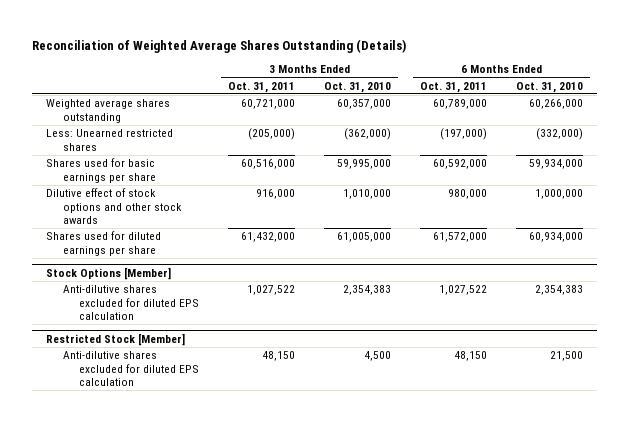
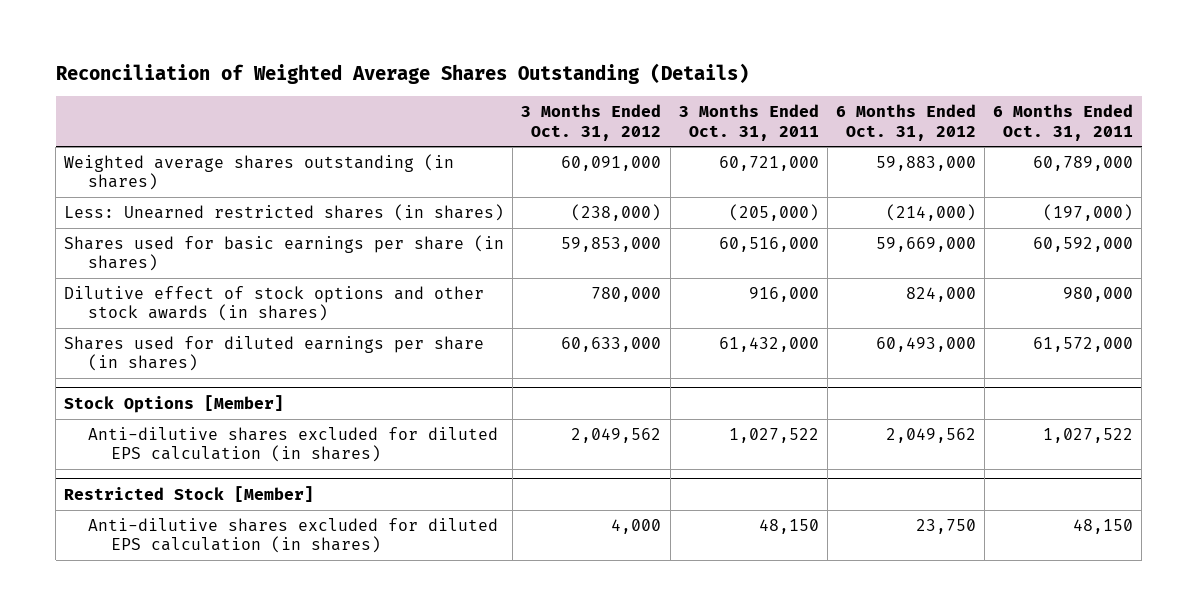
- | 3 Months Ended Oct. 31, 2011 | 3 Months Ended Oct. 31, 2010 | 6 Months Ended Oct. 31, 2011 | 6 Months Ended Oct. 31, 2010
+ | 3 Months Ended Oct. 31, 2012 | 3 Months Ended Oct. 31, 2011 | 6 Months Ended Oct. 31, 2012 | 6 Months Ended Oct. 31, 2011
- Weighted average shares outstanding | 60,721,000 | 60,357,000 | 60,789,000 | 60,266,000
- Less: Unearned restricted shares | (205,000) | (362,000) | (197,000) | (332,000)
- Shares used for basic earnings per share | 60,516,000 | 59,995,000 | 60,592,000 | 59,934,000
- Dilutive effect of stock options and other stock awards | 916,000 | 1,010,000 | 980,000 | 1,000,000
- Shares used for diluted earnings per share | 61,432,000 | 61,005,000 | 61,572,000 | 60,934,000
+ Weighted average shares outstanding (in shares) | 60,091,000 | 60,721,000 | 59,883,000 | 60,789,000
+ Less: Unearned restricted shares (in shares) | (238,000) | (205,000) | (214,000) | (197,000)
+ Shares used for basic earnings per share (in shares) | 59,853,000 | 60,516,000 | 59,669,000 | 60,592,000
+ Dilutive effect of stock options and other stock awards (in shares) | 780,000 | 916,000 | 824,000 | 980,000
+ Shares used for diluted earnings per share (in shares) | 60,633,000 | 61,432,000 | 60,493,000 | 61,572,000
@ Stock Options [Member]
- Anti-dilutive shares excluded for diluted EPS calculation | 1,027,522 | 2,354,383 | 1,027,522 | 2,354,383
+ Anti-dilutive shares excluded for diluted EPS calculation (in shares) | 2,049,562 | 1,027,522 | 2,049,562 | 1,027,522
@ Restricted Stock [Member]
- Anti-dilutive shares excluded for diluted EPS calculation | 48,150 | 4,500 | 48,150 | 21,500
+ Anti-dilutive shares excluded for diluted EPS calculation (in shares) | 4,000 | 48,150 | 23,750 | 48,150

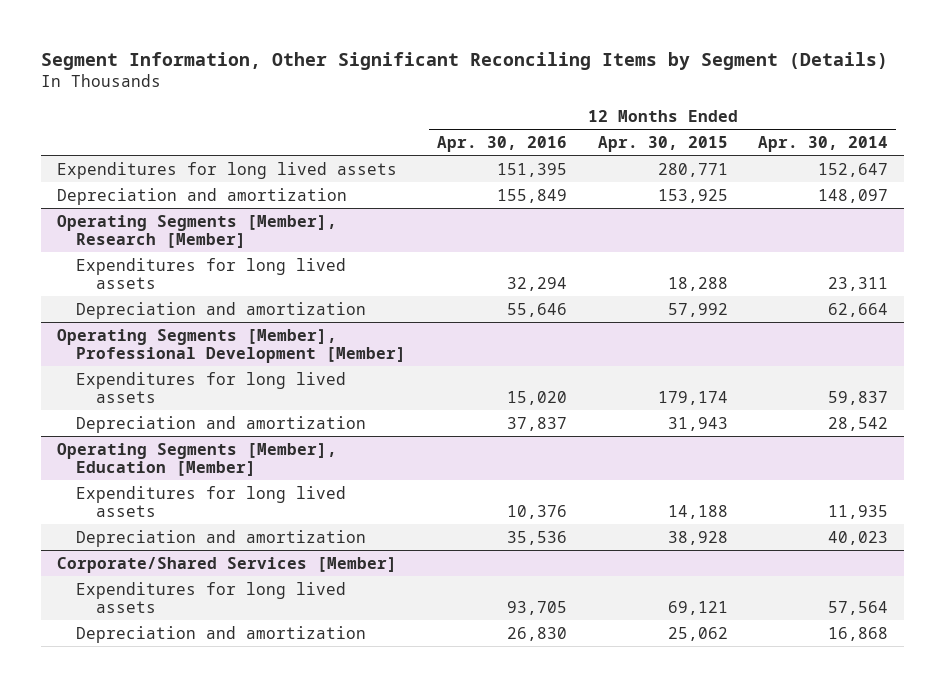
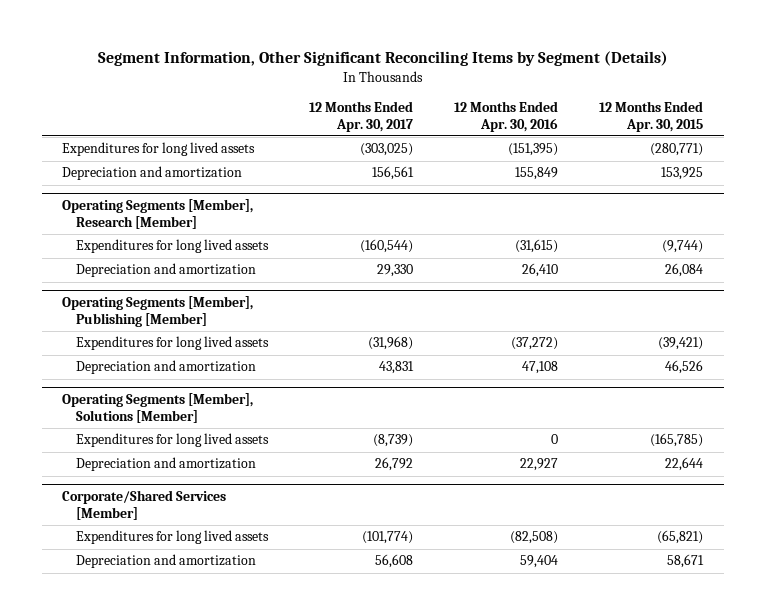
- | 12 Months Ended Apr. 30, 2016 | 12 Months Ended Apr. 30, 2015 | 12 Months Ended Apr. 30, 2014
+ | 12 Months Ended Apr. 30, 2017 | 12 Months Ended Apr. 30, 2016 | 12 Months Ended Apr. 30, 2015
- Expenditures for long lived assets | 151,395 | 280,771 | 152,647
+ Expenditures for long lived assets | (303,025) | (151,395) | (280,771)
@ Operating Segments [Member], Research [Member]
- Expenditures for long lived assets | 32,294 | 18,288 | 23,311
- Depreciation and amortization | 55,646 | 57,992 | 62,664
- Operating Segments [Member], Professional Development [Member]
- Expenditures for long lived assets | 15,020 | 179,174 | 59,837
- Depreciation and amortization | 37,837 | 31,943 | 28,542
- Operating Segments [Member], Education [Member]
- Expenditures for long lived assets | 10,376 | 14,188 | 11,935
- Depreciation and amortization | 35,536 | 38,928 | 40,023
@ Operating Segments [Member], Research [Member]
+ Expenditures for long lived assets | (160,544) | (31,615) | (9,744)
+ Depreciation and amortization | 29,330 | 26,410 | 26,084
+ Operating Segments [Member], Publishing [Member]
+ Expenditures for long lived assets | (31,968) | (37,272) | (39,421)
+ Depreciation and amortization | 43,831 | 47,108 | 46,526
+ Operating Segments [Member], Solutions [Member]
+ Expenditures for long lived assets | (8,739) | 0 | (165,785)
+ Depreciation and amortization | 26,792 | 22,927 | 22,644
@ Corporate/Shared Services [Member]
- Expenditures for long lived assets | 93,705 | 69,121 | 57,564
- Depreciation and amortization | 26,830 | 25,062 | 16,868
+ Expenditures for long lived assets | (101,774) | (82,508) | (65,821)
+ Depreciation and amortization | 56,608 | 59,404 | 58,671

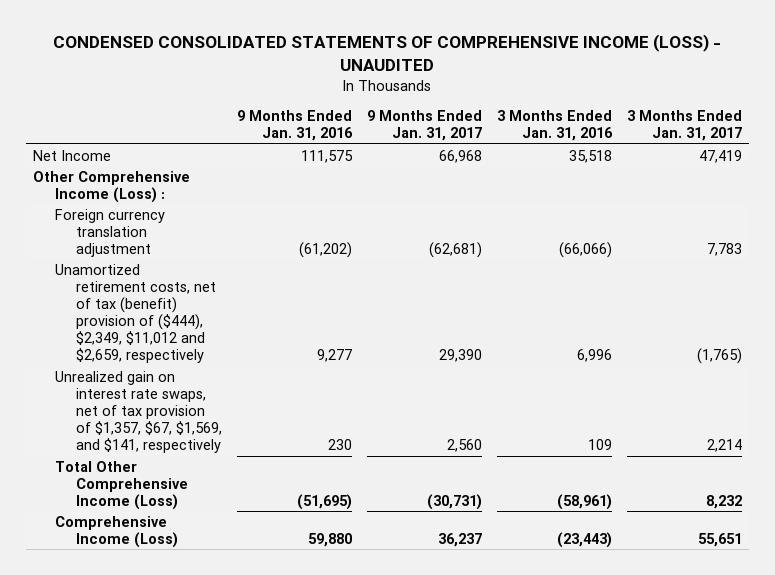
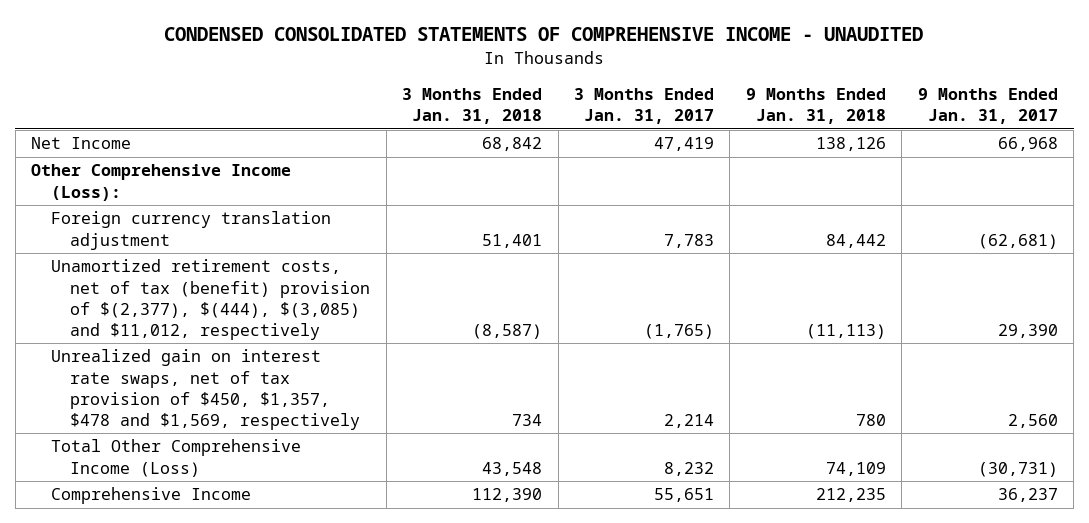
- CONDENSED CONSOLIDATED STATEMENTS OF COMPREHENSIVE INCOME (LOSS) - UNAUDITED
+ CONDENSED CONSOLIDATED STATEMENTS OF COMPREHENSIVE INCOME - UNAUDITED
- | 9 Months Ended Jan. 31, 2016 | 9 Months Ended Jan. 31, 2017 | 3 Months Ended Jan. 31, 2016 | 3 Months Ended Jan. 31, 2017
+ | 3 Months Ended Jan. 31, 2018 | 3 Months Ended Jan. 31, 2017 | 9 Months Ended Jan. 31, 2018 | 9 Months Ended Jan. 31, 2017
- Other Comprehensive Income (Loss) :
+ Other Comprehensive Income (Loss):
- Unamortized retirement costs, net of tax (benefit) provision of ($444), $2,349, $11,012 and $2,659, respectively | 9,277 | 29,390 | 6,996 | (1,765)
- Unrealized gain on interest rate swaps, net of tax provision of $1,357, $67, $1,569, and $141, respectively | 230 | 2,560 | 109 | 2,214
+ Unamortized retirement costs, net of tax (benefit) provision of $(2,377), $(444), $(3,085) and $11,012, respectively | (8,587) | (1,765) | (11,113) | 29,390
+ Unrealized gain on interest rate swaps, net of tax provision of $450, $1,357, $478 and $1,569, respectively | 734 | 2,214 | 780 | 2,560
- Comprehensive Income (Loss) | 59,880 | 36,237 | (23,443) | 55,651
+ Comprehensive Income | 112,390 | 55,651 | 212,235 | 36,237

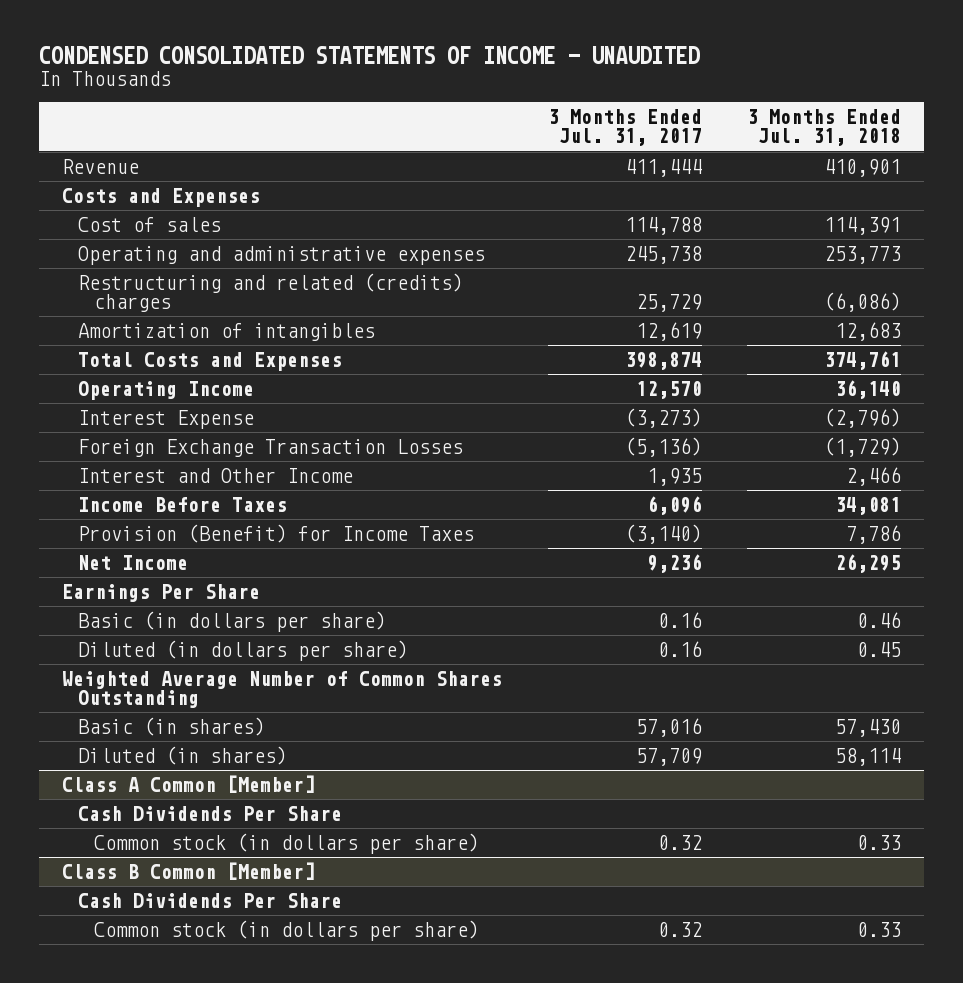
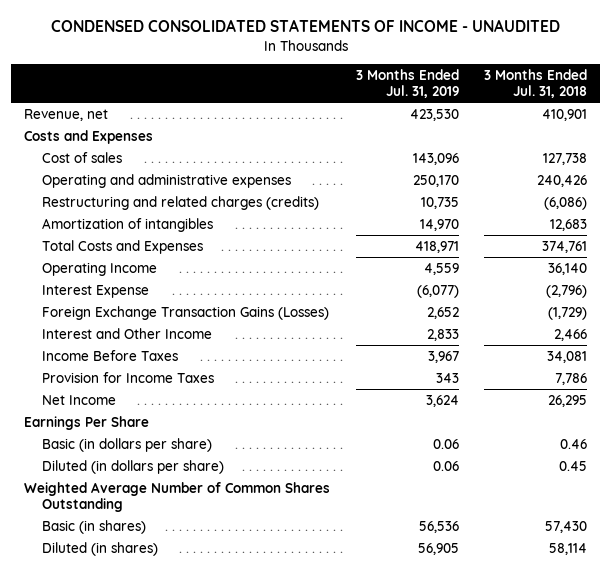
- | 3 Months Ended Jul. 31, 2017 | 3 Months Ended Jul. 31, 2018
+ | 3 Months Ended Jul. 31, 2019 | 3 Months Ended Jul. 31, 2018
- Revenue | 411,444 | 410,901
+ Revenue, net | 423,530 | 410,901
- Cost of sales | 114,788 | 114,391
- Operating and administrative expenses | 245,738 | 253,773
- Restructuring and related (credits) charges | 25,729 | (6,086)
+ Cost of sales | 143,096 | 127,738
+ Operating and administrative expenses | 250,170 | 240,426
+ Restructuring and related charges (credits) | 10,735 | (6,086)
- Foreign Exchange Transaction Losses | (5,136) | (1,729)
+ Foreign Exchange Transaction Gains (Losses) | 2,652 | (1,729)
- Provision (Benefit) for Income Taxes | (3,140) | 7,786
+ Provision for Income Taxes | 343 | 7,786
- Class A Common [Member]
- Cash Dividends Per Share
- Common stock (in dollars per share) | 0.32 | 0.33
- Class B Common [Member]
- Cash Dividends Per Share
- Common stock (in dollars per share) | 0.32 | 0.33

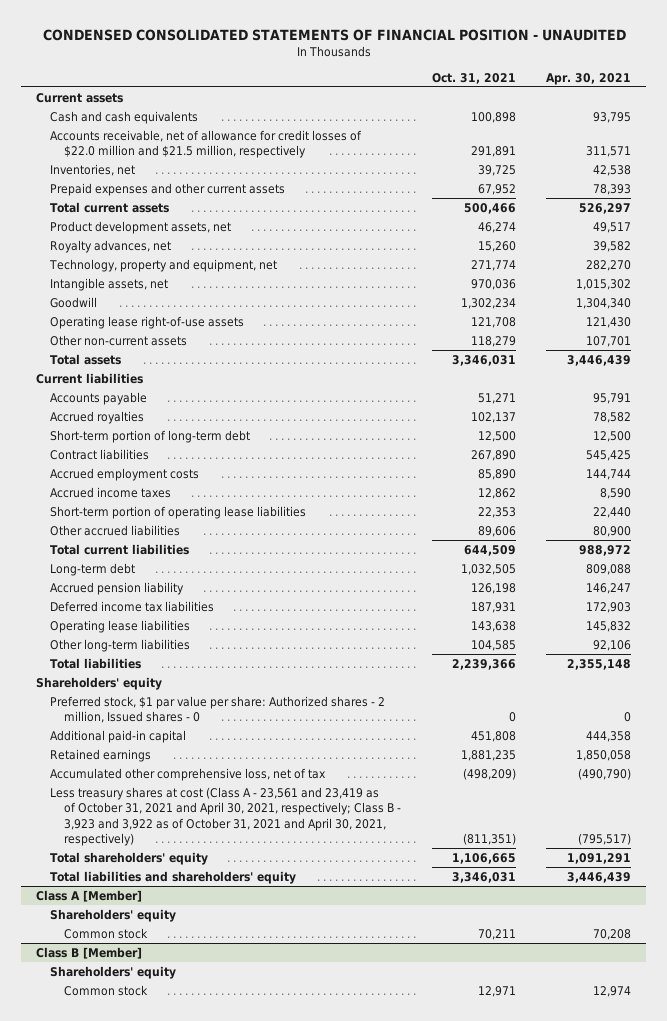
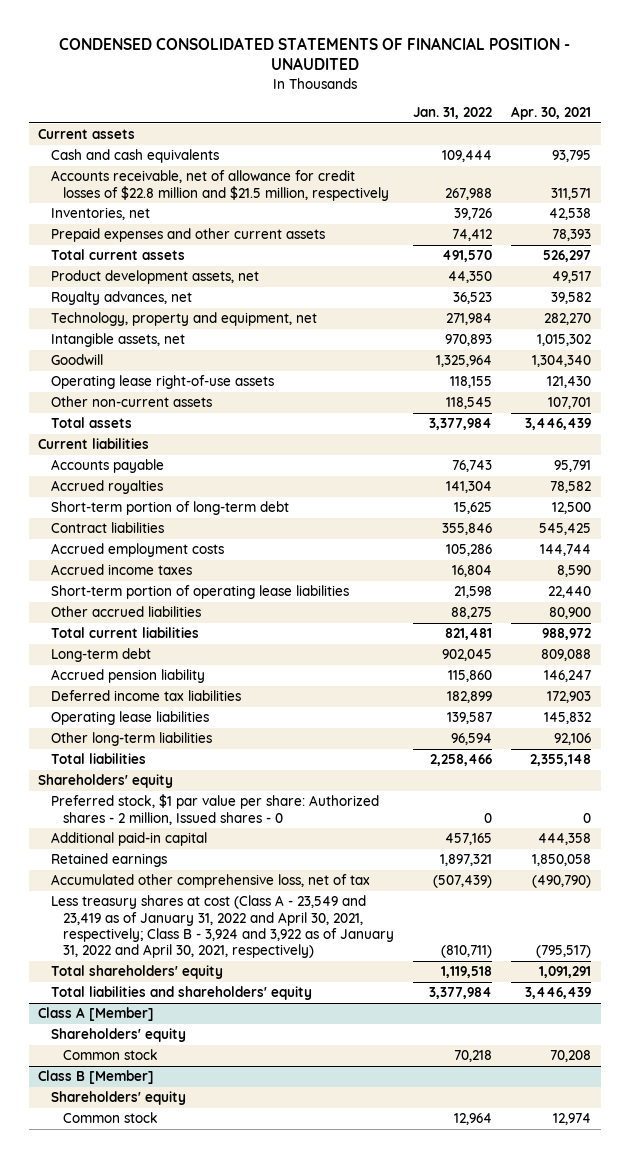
- | Oct. 31, 2021 | Apr. 30, 2021
+ | Jan. 31, 2022 | Apr. 30, 2021
- Accounts receivable, net of allowance for credit losses of $22.0 million and $21.5 million, respectively | 291,891 | 311,571
+ Accounts receivable, net of allowance for credit losses of $22.8 million and $21.5 million, respectively | 267,988 | 311,571
- Less treasury shares at cost (Class A - 23,561 and 23,419 as of October 31, 2021 and April 30, 2021, respectively; Class B - 3,923 and 3,922 as of October 31, 2021 and April 30, 2021, respectively) | (811,351) | (795,517)
+ Less treasury shares at cost (Class A - 23,549 and 23,419 as of January 31, 2022 and April 30, 2021, respectively; Class B - 3,924 and 3,922 as of January 31, 2022 and April 30, 2021, respectively) | (810,711) | (795,517)

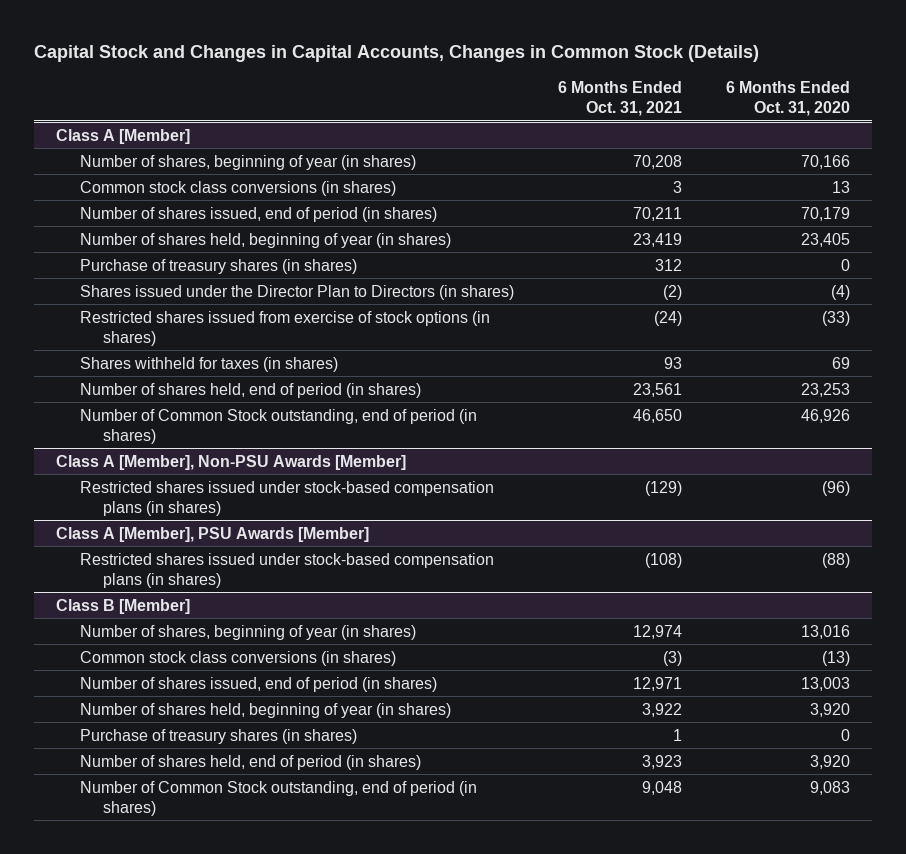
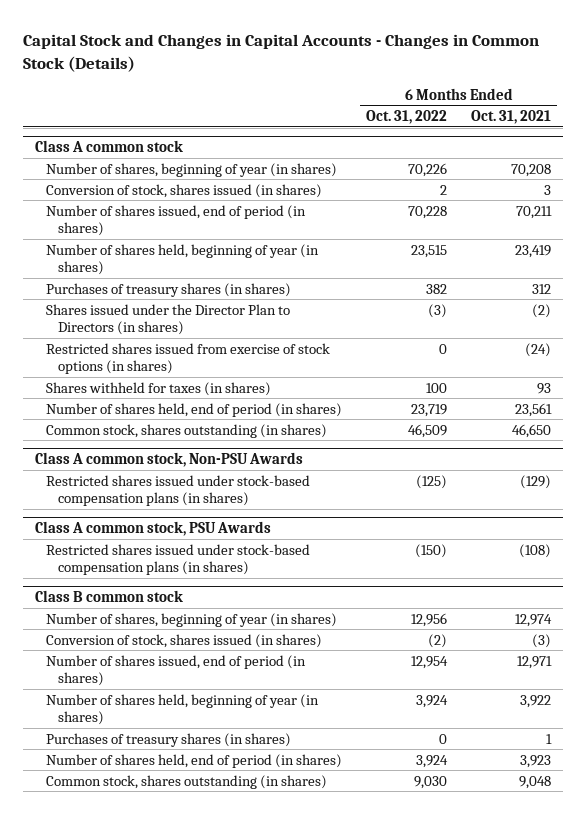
- Capital Stock and Changes in Capital Accounts, Changes in Common Stock (Details)
+ Capital Stock and Changes in Capital Accounts - Changes in Common Stock (Details)
- | 6 Months Ended Oct. 31, 2021 | 6 Months Ended Oct. 31, 2020
+ | 6 Months Ended Oct. 31, 2022 | 6 Months Ended Oct. 31, 2021
- Class A [Member]
+ Class A common stock
- Common stock class conversions (in shares) | 3 | 13
+ Conversion of stock, shares issued (in shares) | 2 | 3
- Purchase of treasury shares (in shares) | 312 | 0
+ Purchases of treasury shares (in shares) | 382 | 312
- Number of Common Stock outstanding, end of period (in shares) | 46,650 | 46,926
- Class A [Member], Non-PSU Awards [Member]
+ Common stock, shares outstanding (in shares) | 46,509 | 46,650
+ Class A common stock, Non-PSU Awards
- Class A [Member], PSU Awards [Member]
+ Class A common stock, PSU Awards
- Class B [Member]
+ Class B common stock
- Common stock class conversions (in shares) | (3) | (13)
+ Conversion of stock, shares issued (in shares) | (2) | (3)
- Purchase of treasury shares (in shares) | 1 | 0
+ Purchases of treasury shares (in shares) | 0 | 1
- Number of Common Stock outstanding, end of period (in shares) | 9,048 | 9,083
+ Common stock, shares outstanding (in shares) | 9,030 | 9,048

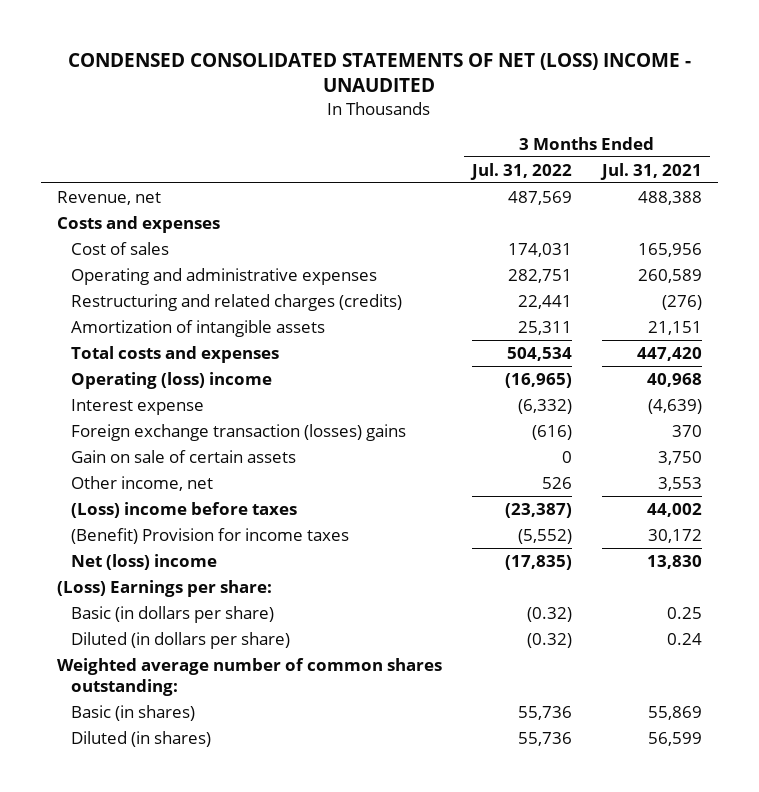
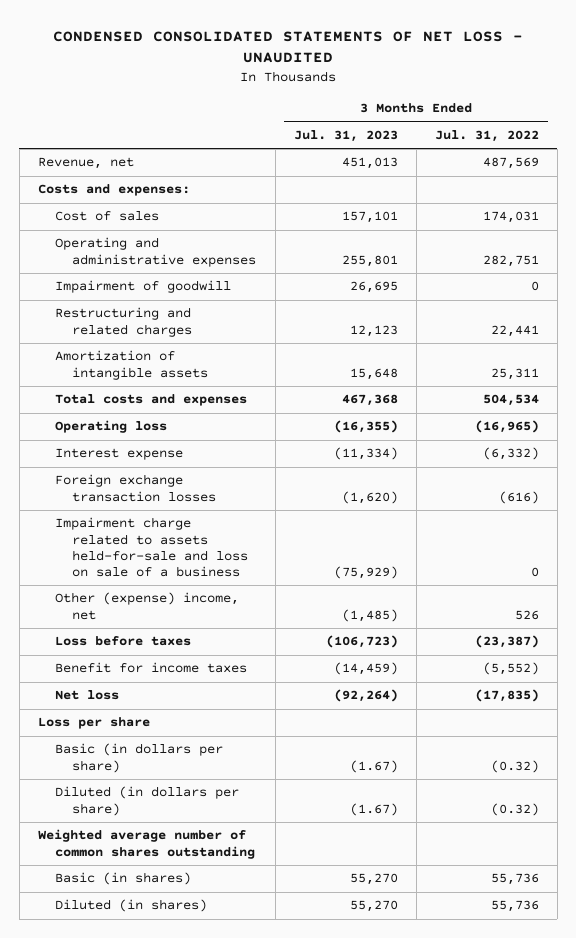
- CONDENSED CONSOLIDATED STATEMENTS OF NET (LOSS) INCOME - UNAUDITED
+ CONDENSED CONSOLIDATED STATEMENTS OF NET LOSS - UNAUDITED
- | 3 Months Ended Jul. 31, 2022 | 3 Months Ended Jul. 31, 2021
+ | 3 Months Ended Jul. 31, 2023 | 3 Months Ended Jul. 31, 2022
- Costs and expenses
+ Costs and expenses:
- Restructuring and related charges (credits) | 22,441 | (276)
+ Impairment of goodwill | 26,695 | 0
+ Restructuring and related charges | 12,123 | 22,441
- Operating (loss) income | (16,965) | 40,968
+ Operating loss | (16,355) | (16,965)
- Foreign exchange transaction (losses) gains | (616) | 370
- Gain on sale of certain assets | 0 | 3,750
- Other income, net | 526 | 3,553
- (Loss) income before taxes | (23,387) | 44,002
- (Benefit) Provision for income taxes | (5,552) | 30,172
- Net (loss) income | (17,835) | 13,830
- (Loss) Earnings per share:
+ Foreign exchange transaction losses | (1,620) | (616)
+ Impairment charge related to assets held-for-sale and loss on sale of a business | (75,929) | 0
+ Other (expense) income, net | (1,485) | 526
+ Loss before taxes | (106,723) | (23,387)
+ Benefit for income taxes | (14,459) | (5,552)
+ Net loss | (92,264) | (17,835)
+ Loss per share
- Weighted average number of common shares outstanding:
+ Weighted average number of common shares outstanding

